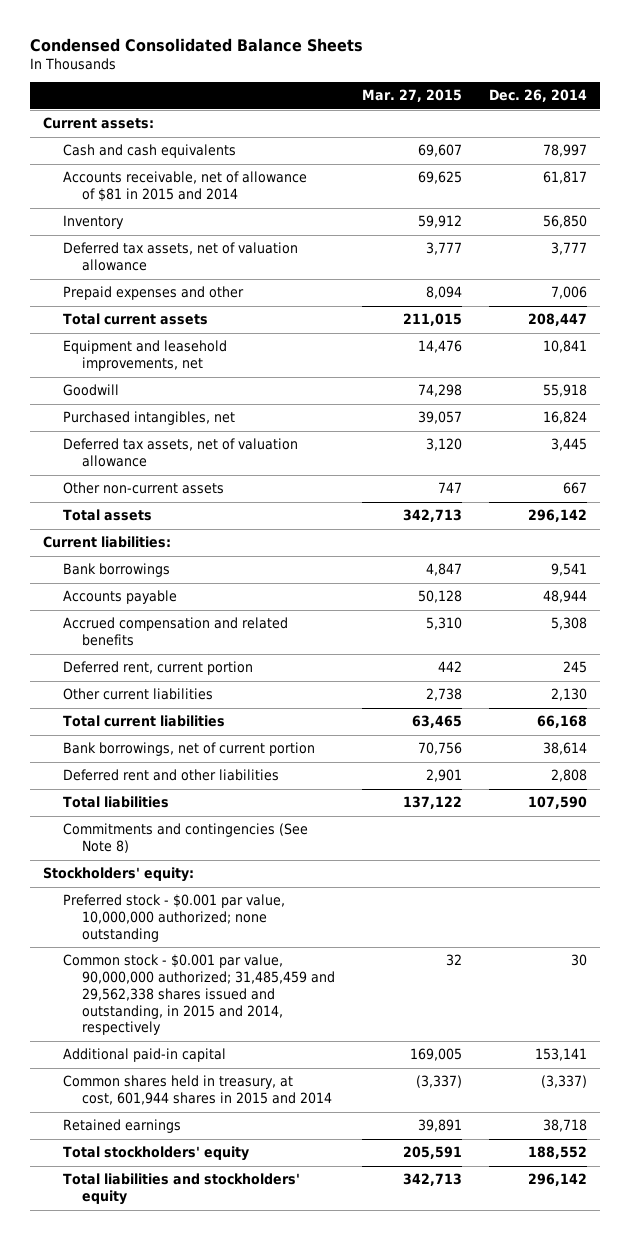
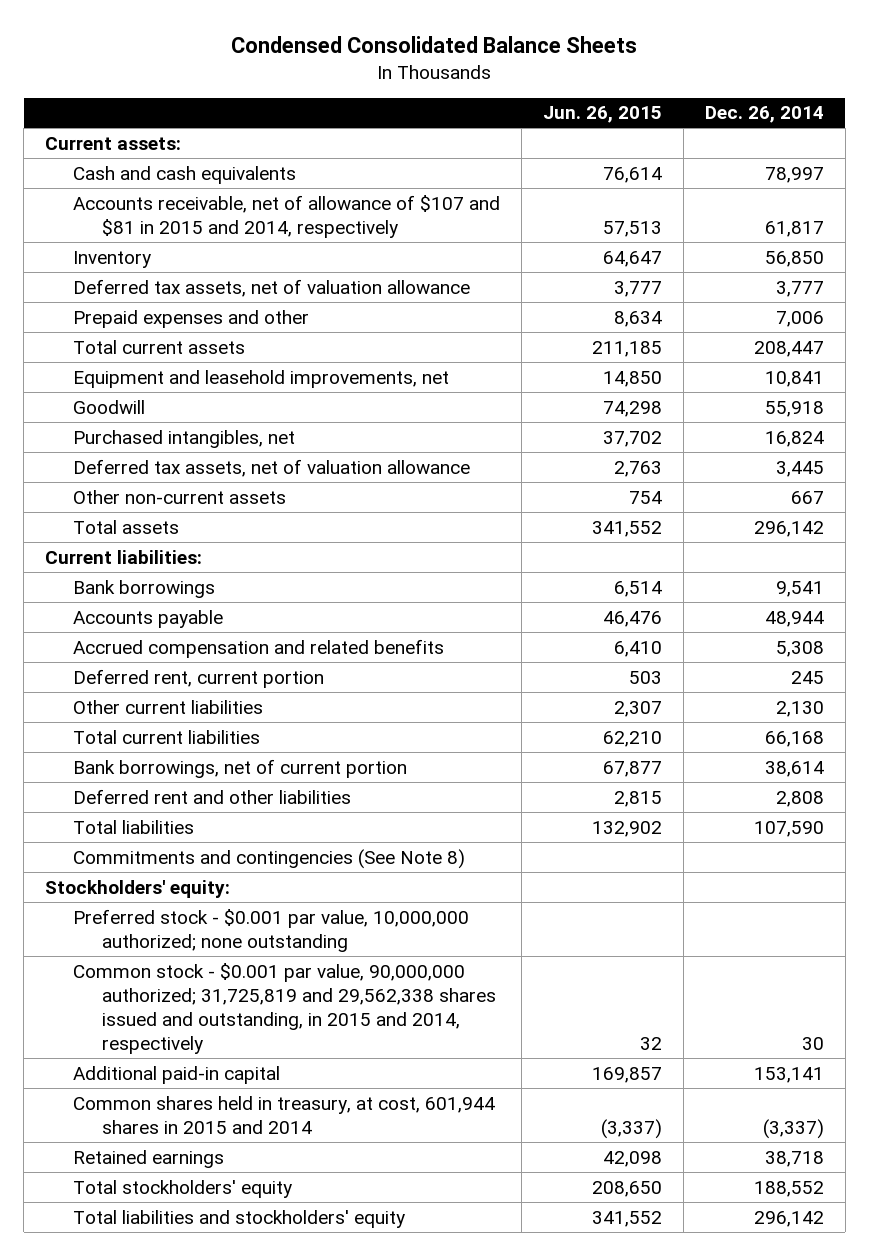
- | Mar. 27, 2015 | Dec. 26, 2014
+ | Jun. 26, 2015 | Dec. 26, 2014
- Accounts receivable, net of allowance of $81 in 2015 and 2014 | 69,625 | 61,817
+ Accounts receivable, net of allowance of $107 and $81 in 2015 and 2014, respectively | 57,513 | 61,817
- Common stock - $0.001 par value, 90,000,000 authorized; 31,485,459 and 29,562,338 shares issued and outstanding, in 2015 and 2014, respectively | 32 | 30
+ Common stock - $0.001 par value, 90,000,000 authorized; 31,725,819 and 29,562,338 shares issued and outstanding, in 2015 and 2014, respectively | 32 | 30

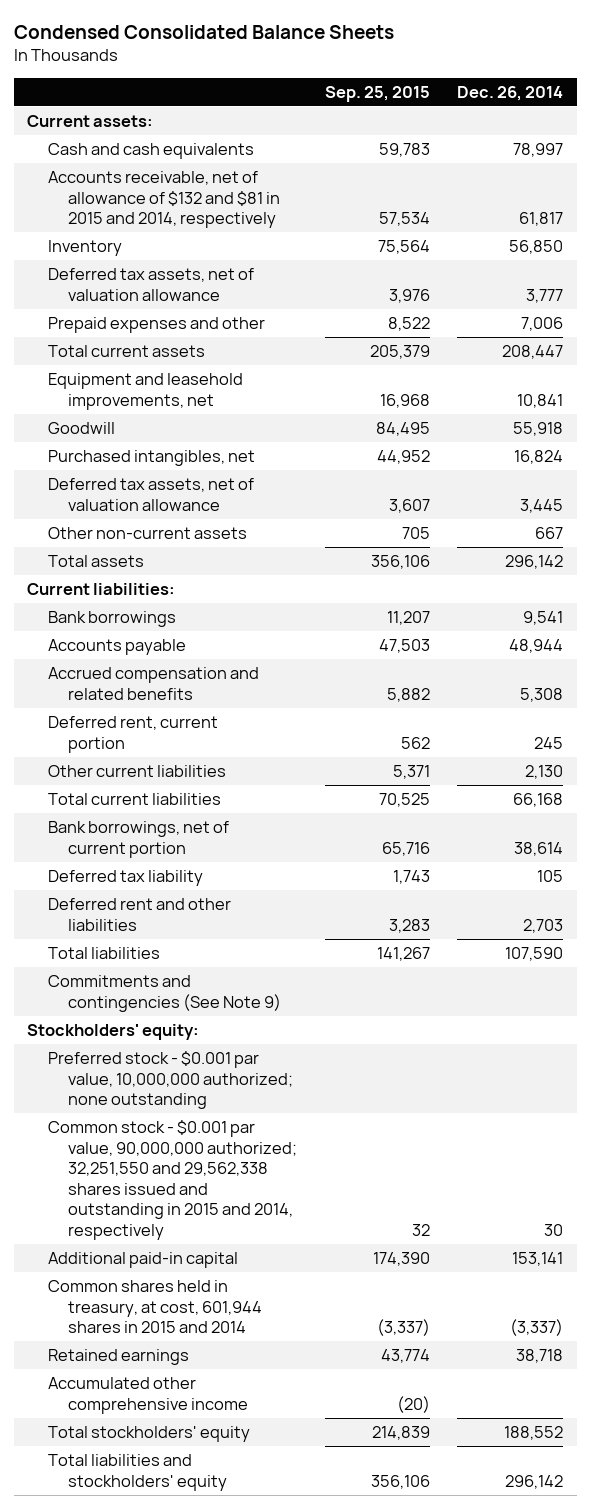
- | Jun. 26, 2015 | Dec. 26, 2014
+ | Sep. 25, 2015 | Dec. 26, 2014
- Accounts receivable, net of allowance of $107 and $81 in 2015 and 2014, respectively | 57,513 | 61,817
+ Accounts receivable, net of allowance of $132 and $81 in 2015 and 2014, respectively | 57,534 | 61,817
- Deferred rent and other liabilities | 2,815 | 2,808
+ Deferred tax liability | 1,743 | 105
+ Deferred rent and other liabilities | 3,283 | 2,703
- Commitments and contingencies (See Note 8)
+ Commitments and contingencies (See Note 9)
- Common stock - $0.001 par value, 90,000,000 authorized; 31,725,819 and 29,562,338 shares issued and outstanding, in 2015 and 2014, respectively | 32 | 30
+ Common stock - $0.001 par value, 90,000,000 authorized; 32,251,550 and 29,562,338 shares issued and outstanding in 2015 and 2014, respectively | 32 | 30
+ Accumulated other comprehensive income | (20) |

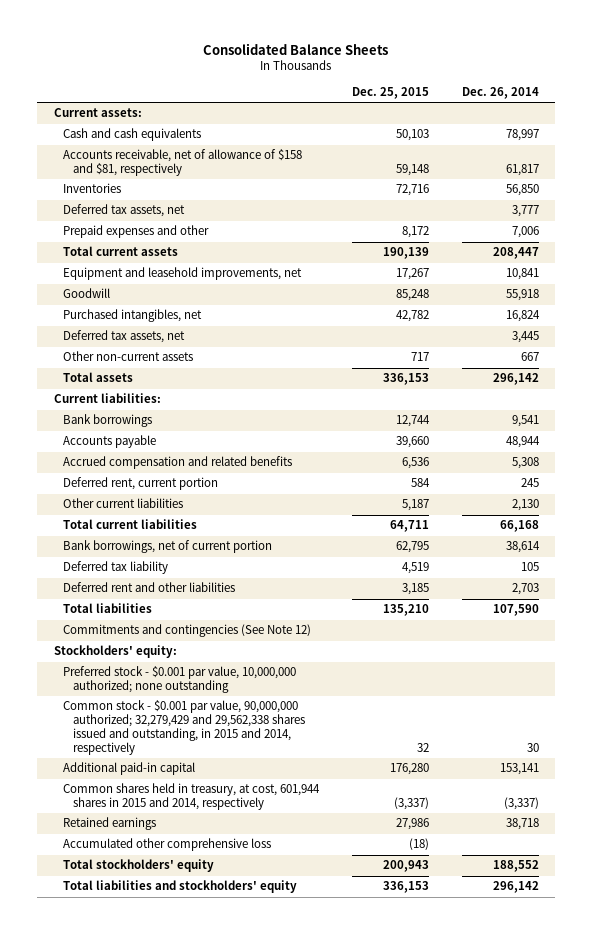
- Condensed Consolidated Balance Sheets
+ Consolidated Balance Sheets
- | Sep. 25, 2015 | Dec. 26, 2014
+ | Dec. 25, 2015 | Dec. 26, 2014
- Accounts receivable, net of allowance of $132 and $81 in 2015 and 2014, respectively | 57,534 | 61,817
- Inventory | 75,564 | 56,850
- Deferred tax assets, net of valuation allowance | 3,976 | 3,777
+ Accounts receivable, net of allowance of $158 and $81, respectively | 59,148 | 61,817
+ Inventories | 72,716 | 56,850
+ Deferred tax assets, net | | 3,777
- Deferred tax assets, net of valuation allowance | 3,607 | 3,445
+ Deferred tax assets, net | | 3,445
- Commitments and contingencies (See Note 9)
+ Commitments and contingencies (See Note 12)
- Common stock - $0.001 par value, 90,000,000 authorized; 32,251,550 and 29,562,338 shares issued and outstanding in 2015 and 2014, respectively | 32 | 30
+ Common stock - $0.001 par value, 90,000,000 authorized; 32,279,429 and 29,562,338 shares issued and outstanding, in 2015 and 2014, respectively | 32 | 30
- Common shares held in treasury, at cost, 601,944 shares in 2015 and 2014 | (3,337) | (3,337)
+ Common shares held in treasury, at cost, 601,944 shares in 2015 and 2014, respectively | (3,337) | (3,337)
- Accumulated other comprehensive income | (20) |
+ Accumulated other comprehensive loss | (18) |

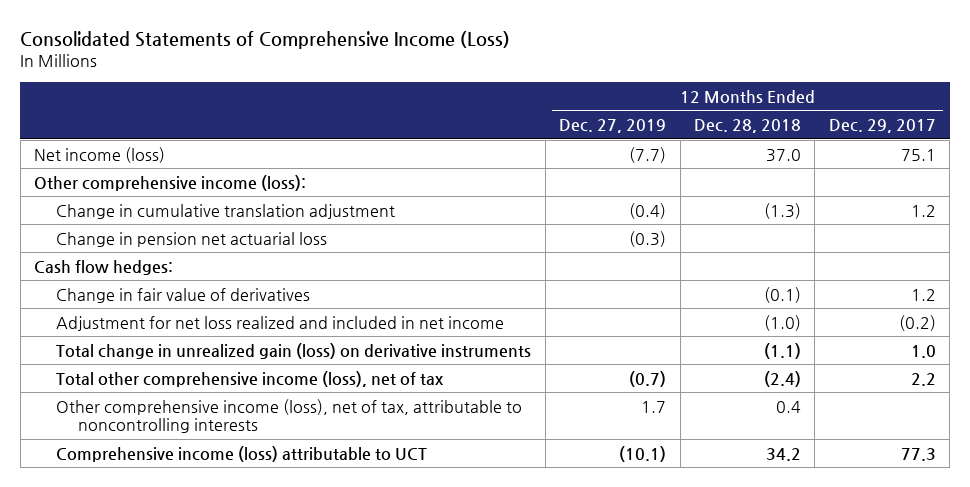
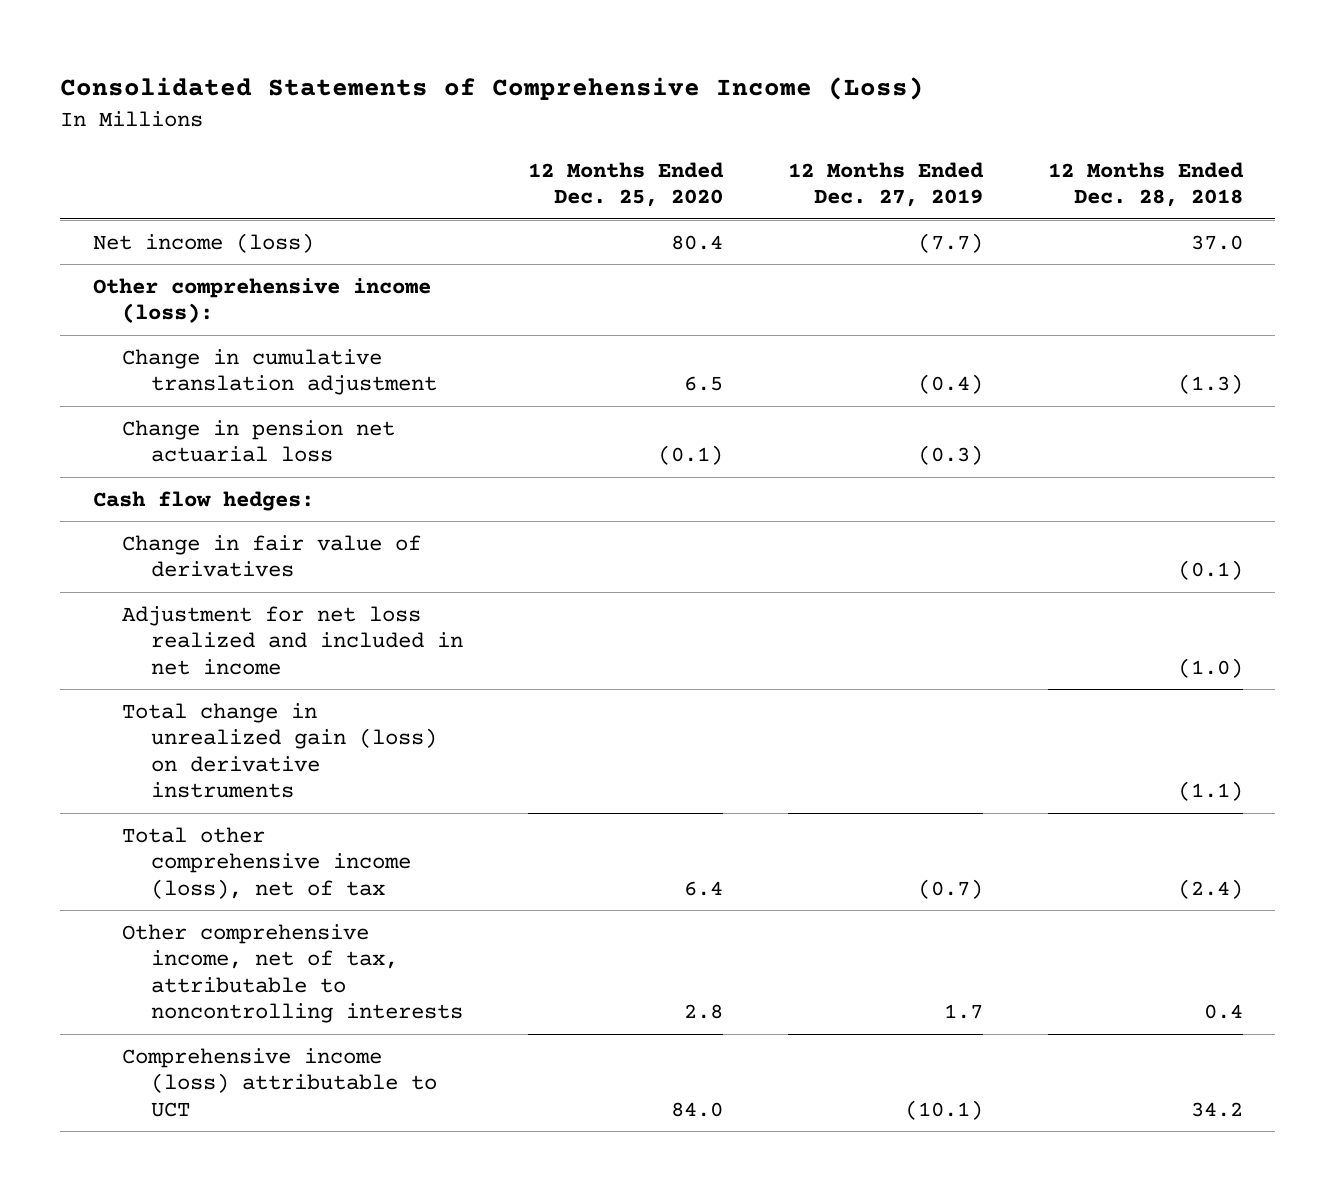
- | 12 Months Ended Dec. 27, 2019 | 12 Months Ended Dec. 28, 2018 | 12 Months Ended Dec. 29, 2017
+ | 12 Months Ended Dec. 25, 2020 | 12 Months Ended Dec. 27, 2019 | 12 Months Ended Dec. 28, 2018
- Other comprehensive income (loss), net of tax, attributable to noncontrolling interests | 1.7 | 0.4 |
+ Other comprehensive income, net of tax, attributable to noncontrolling interests | 2.8 | 1.7 | 0.4

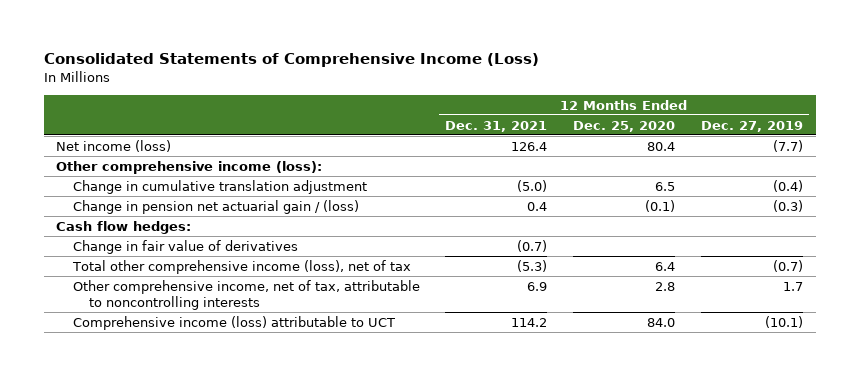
- | 12 Months Ended Dec. 25, 2020 | 12 Months Ended Dec. 27, 2019 | 12 Months Ended Dec. 28, 2018
+ | 12 Months Ended Dec. 31, 2021 | 12 Months Ended Dec. 25, 2020 | 12 Months Ended Dec. 27, 2019
- Change in pension net actuarial loss | (0.1) | (0.3) |
+ Change in pension net actuarial gain / (loss) | 0.4 | (0.1) | (0.3)
- Adjustment for net loss realized and included in net income | | | (1.0)
- Total change in unrealized gain (loss) on derivative instruments | | | (1.1)

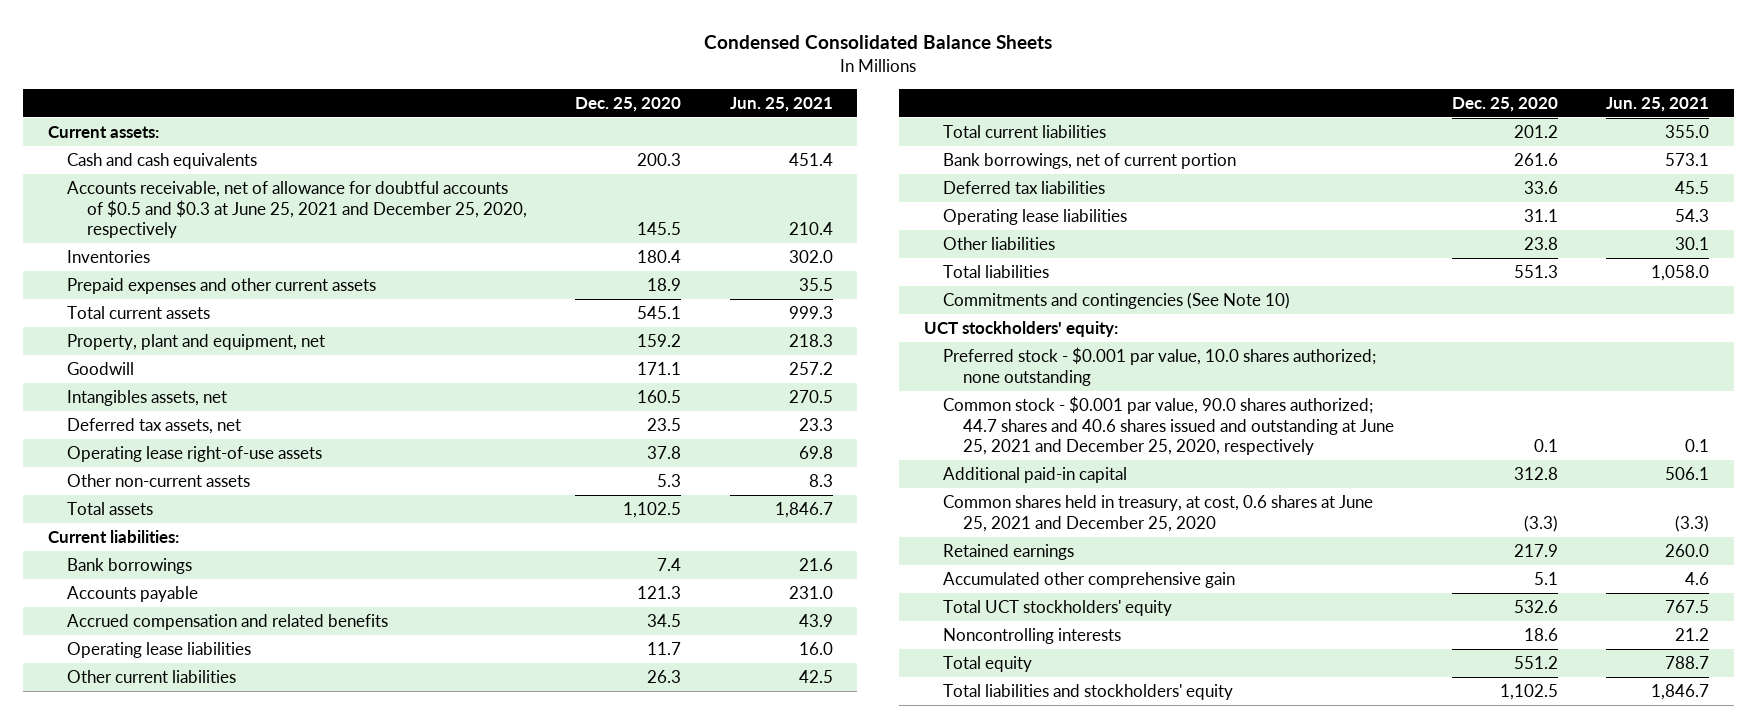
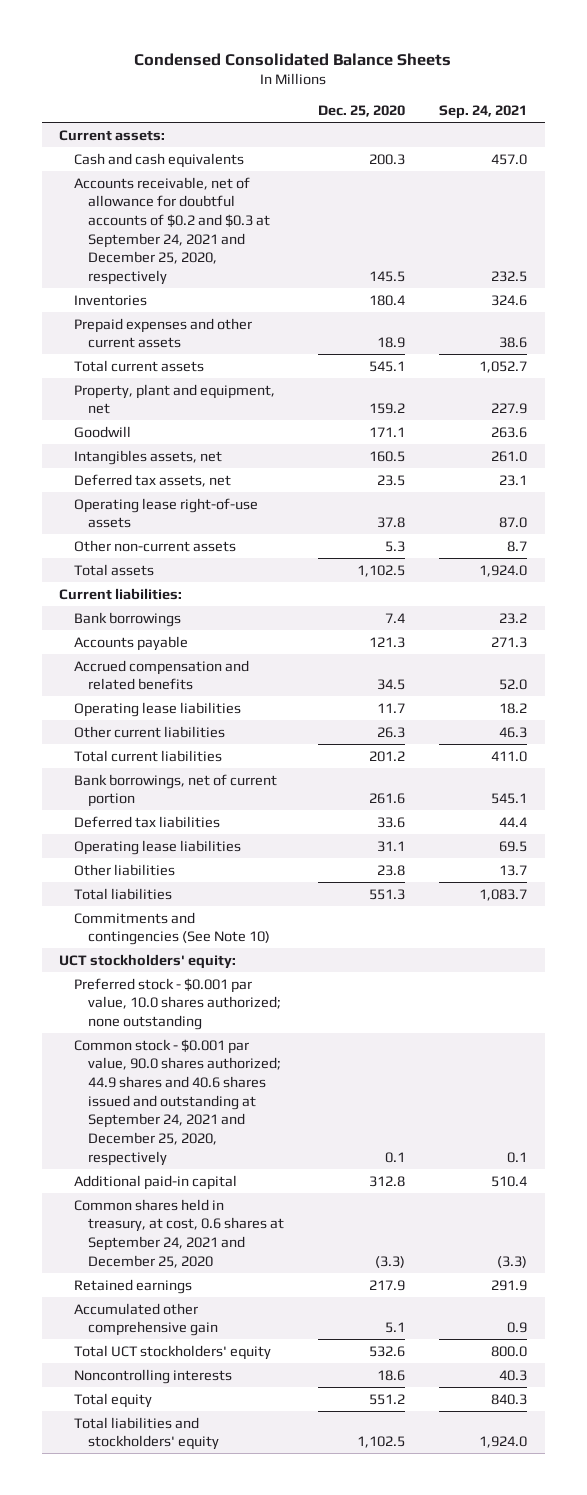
- | Dec. 25, 2020 | Jun. 25, 2021
+ | Dec. 25, 2020 | Sep. 24, 2021
- Accounts receivable, net of allowance for doubtful accounts of $0.5 and $0.3 at June 25, 2021 and December 25, 2020, respectively | 145.5 | 210.4
+ Accounts receivable, net of allowance for doubtful accounts of $0.2 and $0.3 at September 24, 2021 and December 25, 2020, respectively | 145.5 | 232.5
- Common stock - $0.001 par value, 90.0 shares authorized; 44.7 shares and 40.6 shares issued and outstanding at June 25, 2021 and December 25, 2020, respectively | 0.1 | 0.1
+ Common stock - $0.001 par value, 90.0 shares authorized; 44.9 shares and 40.6 shares issued and outstanding at September 24, 2021 and December 25, 2020, respectively | 0.1 | 0.1
- Common shares held in treasury, at cost, 0.6 shares at June 25, 2021 and December 25, 2020 | (3.3) | (3.3)
+ Common shares held in treasury, at cost, 0.6 shares at September 24, 2021 and December 25, 2020 | (3.3) | (3.3)

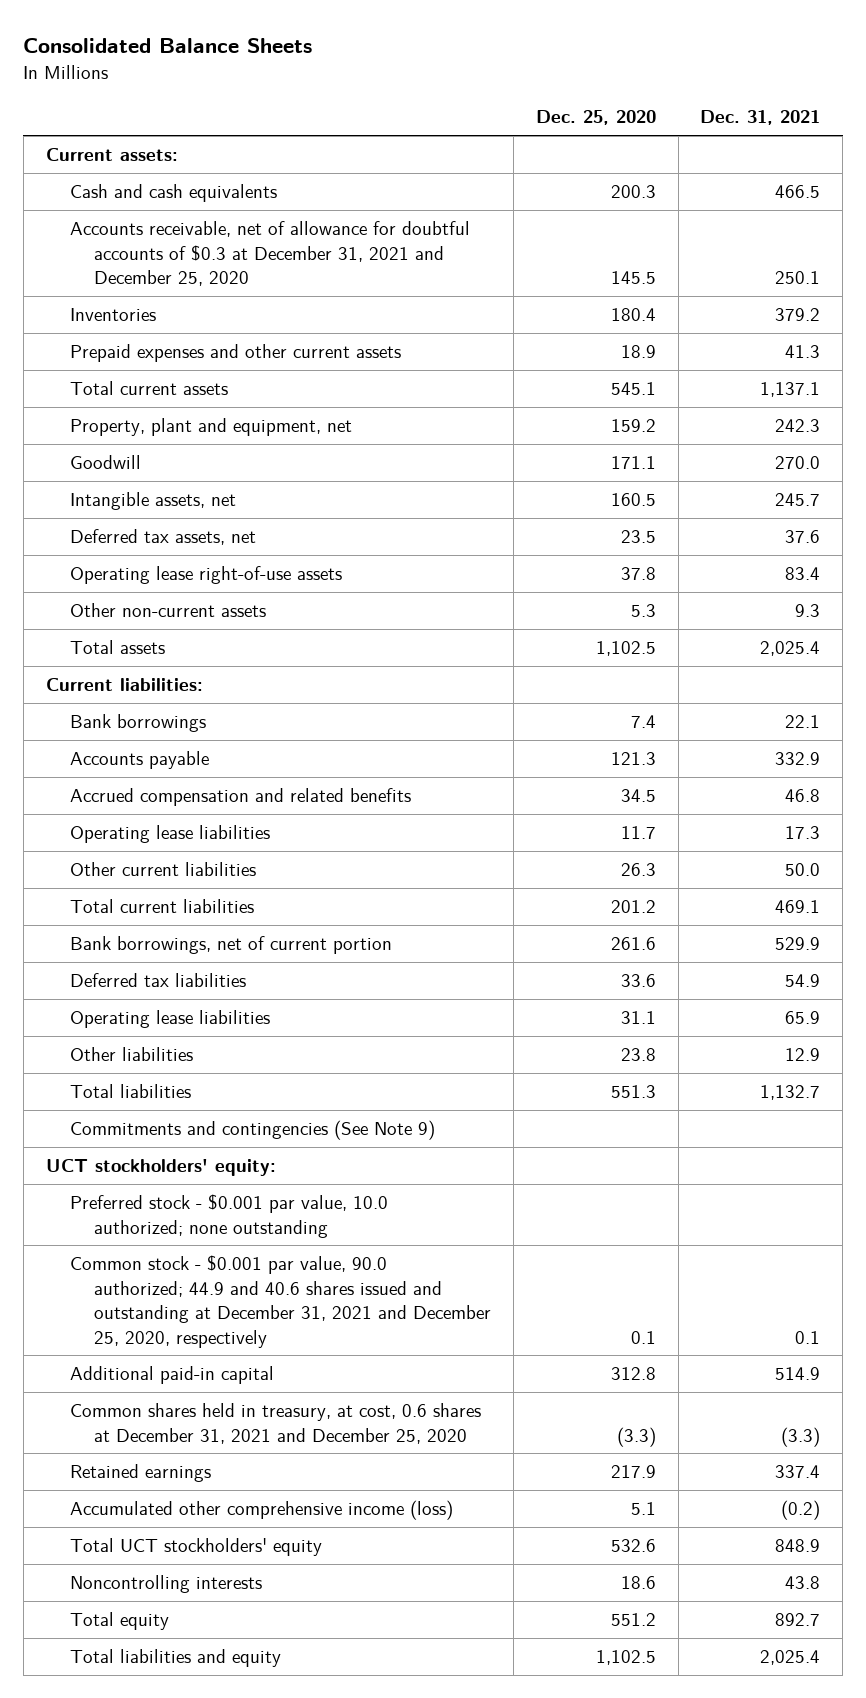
- Condensed Consolidated Balance Sheets
+ Consolidated Balance Sheets
- | Dec. 25, 2020 | Sep. 24, 2021
+ | Dec. 25, 2020 | Dec. 31, 2021
- Accounts receivable, net of allowance for doubtful accounts of $0.2 and $0.3 at September 24, 2021 and December 25, 2020, respectively | 145.5 | 232.5
+ Accounts receivable, net of allowance for doubtful accounts of $0.3 at December 31, 2021 and December 25, 2020 | 145.5 | 250.1
- Intangibles assets, net | 160.5 | 261.0
+ Intangible assets, net | 160.5 | 245.7
- Commitments and contingencies (See Note 10)
+ Commitments and contingencies (See Note 9)
- Preferred stock - $0.001 par value, 10.0 shares authorized; none outstanding
- Common stock - $0.001 par value, 90.0 shares authorized; 44.9 shares and 40.6 shares issued and outstanding at September 24, 2021 and December 25, 2020, respectively | 0.1 | 0.1
+ Preferred stock - $0.001 par value, 10.0 authorized; none outstanding
+ Common stock - $0.001 par value, 90.0 authorized; 44.9 and 40.6 shares issued and outstanding at December 31, 2021 and December 25, 2020, respectively | 0.1 | 0.1
- Common shares held in treasury, at cost, 0.6 shares at September 24, 2021 and December 25, 2020 | (3.3) | (3.3)
+ Common shares held in treasury, at cost, 0.6 shares at December 31, 2021 and December 25, 2020 | (3.3) | (3.3)
- Accumulated other comprehensive gain | 5.1 | 0.9
+ Accumulated other comprehensive income (loss) | 5.1 | (0.2)
- Total liabilities and stockholders' equity | 1,102.5 | 1,924.0
+ Total liabilities and equity | 1,102.5 | 2,025.4

